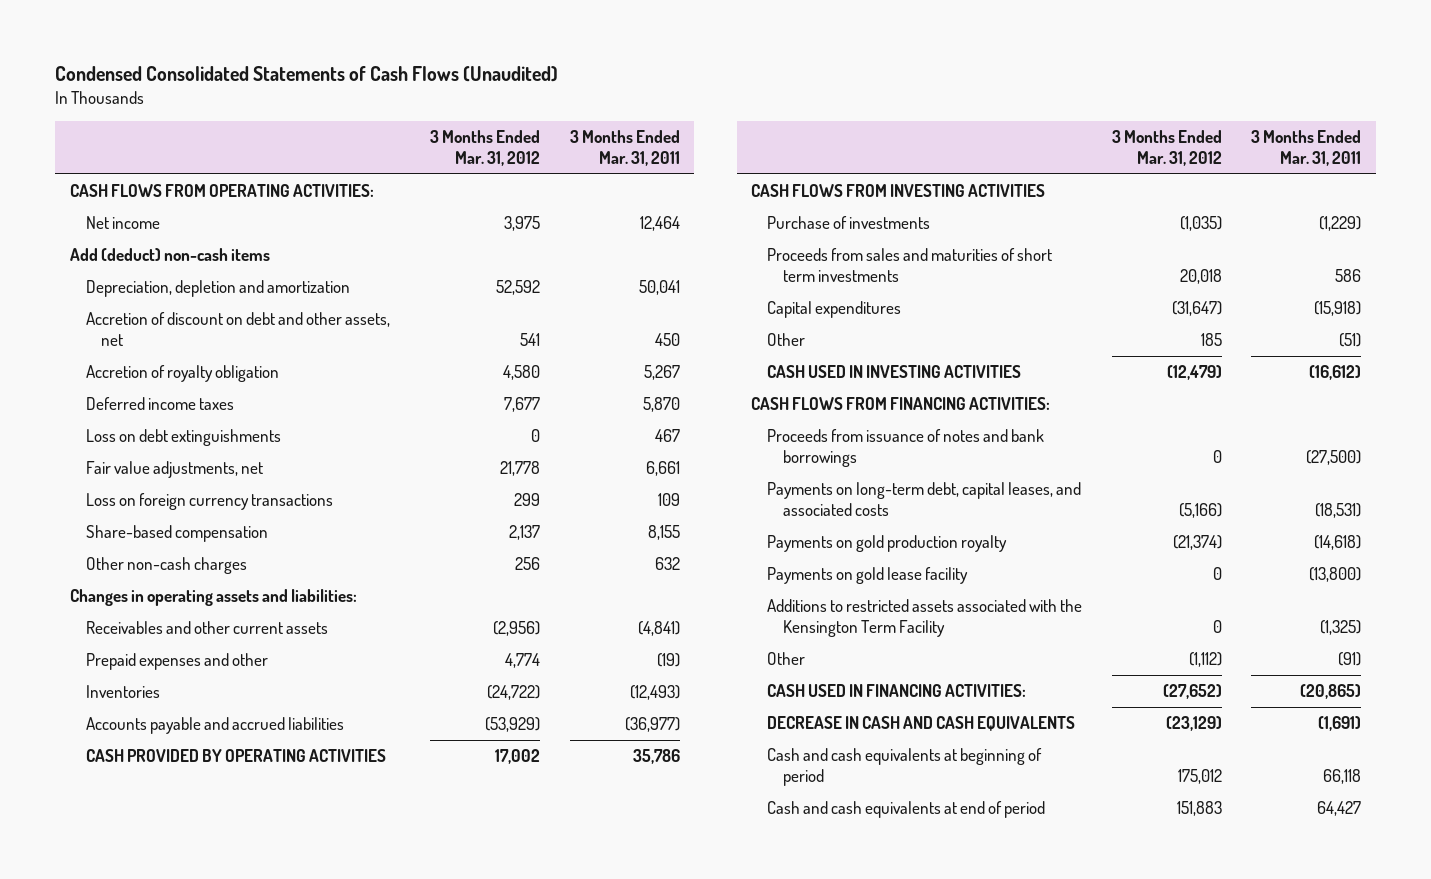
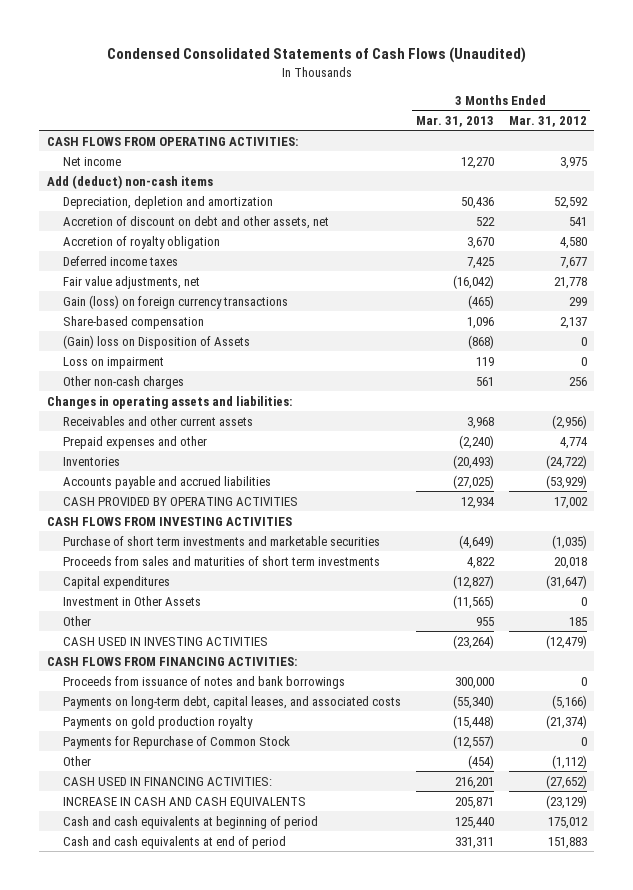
- | 3 Months Ended Mar. 31, 2012 | 3 Months Ended Mar. 31, 2011
+ | 3 Months Ended Mar. 31, 2013 | 3 Months Ended Mar. 31, 2012
- Loss on debt extinguishments | 0 | 467
- Loss on foreign currency transactions | 299 | 109
+ Gain (loss) on foreign currency transactions | (465) | 299
+ (Gain) loss on Disposition of Assets | (868) | 0
+ Loss on impairment | 119 | 0
- Purchase of investments | (1,035) | (1,229)
+ Purchase of short term investments and marketable securities | (4,649) | (1,035)
+ Investment in Other Assets | (11,565) | 0
- Payments on gold lease facility | 0 | (13,800)
- Additions to restricted assets associated with the Kensington Term Facility | 0 | (1,325)
+ Payments for Repurchase of Common Stock | (12,557) | 0
- DECREASE IN CASH AND CASH EQUIVALENTS | (23,129) | (1,691)
+ INCREASE IN CASH AND CASH EQUIVALENTS | 205,871 | (23,129)

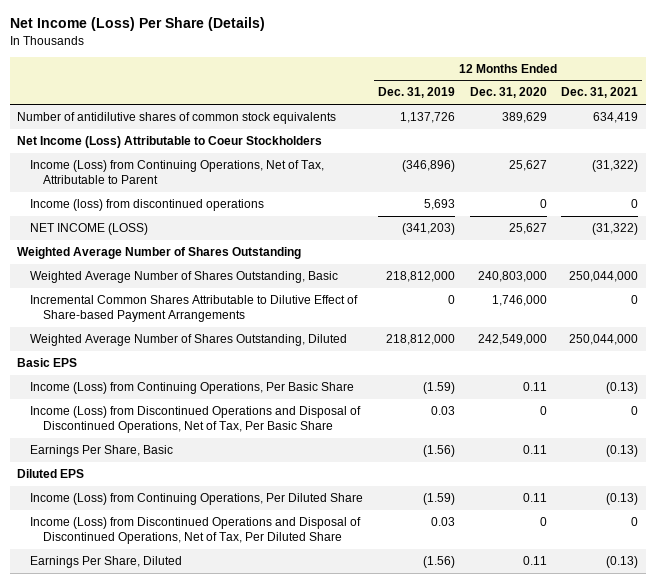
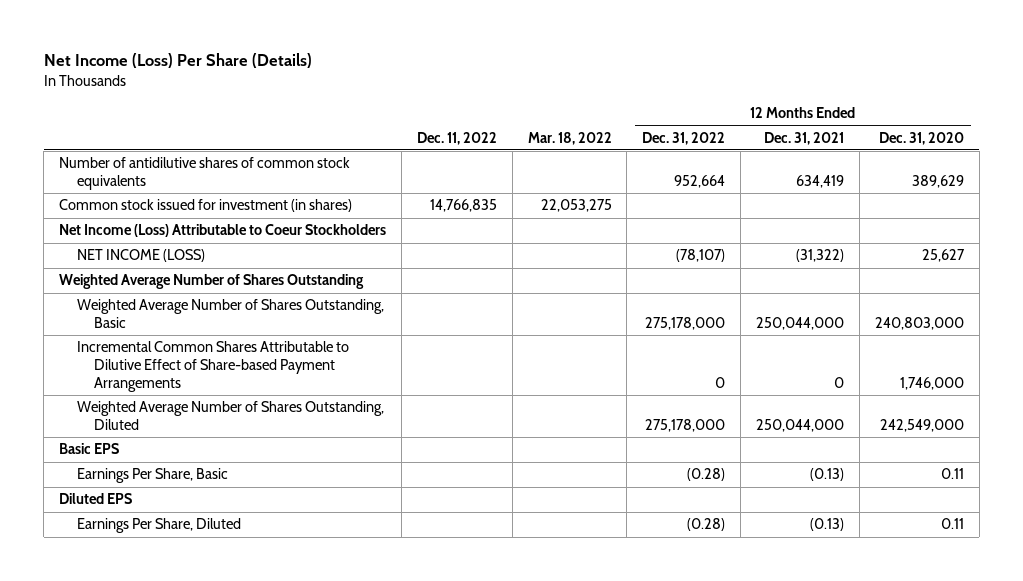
- | 12 Months Ended Dec. 31, 2019 | 12 Months Ended Dec. 31, 2020 | 12 Months Ended Dec. 31, 2021
+ | Dec. 11, 2022 | Mar. 18, 2022 | 12 Months Ended Dec. 31, 2022 | 12 Months Ended Dec. 31, 2021 | 12 Months Ended Dec. 31, 2020
+ Common stock issued for investment (in shares) | 14,766,835 | 22,053,275 | | |
- Income (Loss) from Continuing Operations, Net of Tax, Attributable to Parent | (346,896) | 25,627 | (31,322)
- Income (loss) from discontinued operations | 5,693 | 0 | 0
- Income (Loss) from Continuing Operations, Per Basic Share | (1.59) | 0.11 | (0.13)
- Income (Loss) from Discontinued Operations and Disposal of Discontinued Operations, Net of Tax, Per Basic Share | 0.03 | 0 | 0
- Income (Loss) from Continuing Operations, Per Diluted Share | (1.59) | 0.11 | (0.13)
- Income (Loss) from Discontinued Operations and Disposal of Discontinued Operations, Net of Tax, Per Diluted Share | 0.03 | 0 | 0

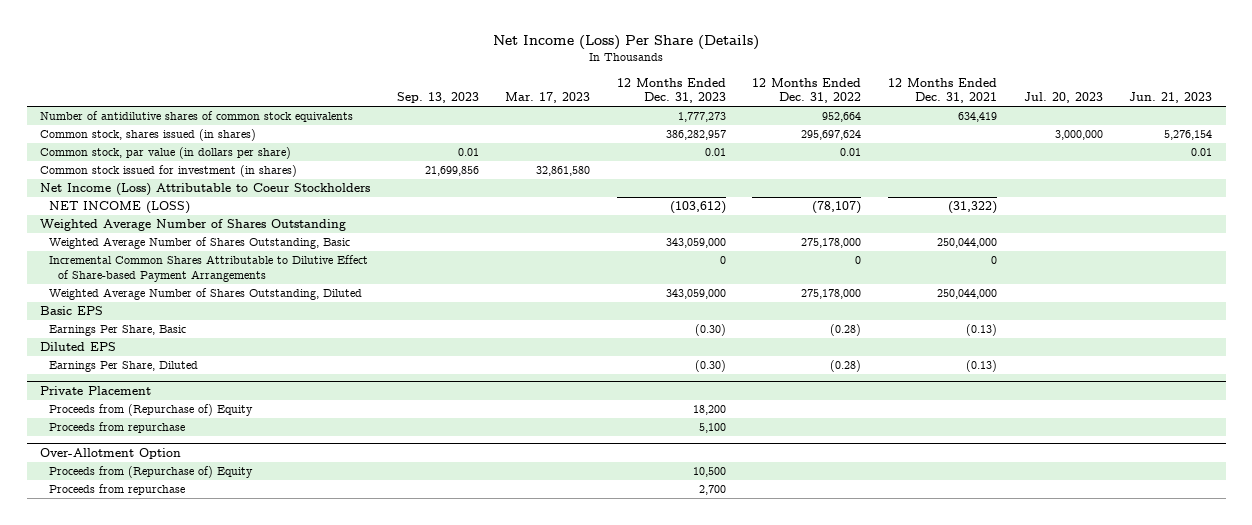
- | Dec. 11, 2022 | Mar. 18, 2022 | 12 Months Ended Dec. 31, 2022 | 12 Months Ended Dec. 31, 2021 | 12 Months Ended Dec. 31, 2020
+ | Sep. 13, 2023 | Mar. 17, 2023 | 12 Months Ended Dec. 31, 2023 | 12 Months Ended Dec. 31, 2022 | 12 Months Ended Dec. 31, 2021 | Jul. 20, 2023 | Jun. 21, 2023
+ Common stock, shares issued (in shares) | | | 386,282,957 | 295,697,624 | | 3,000,000 | 5,276,154
+ Common stock, par value (in dollars per share) | 0.01 | | 0.01 | 0.01 | | | 0.01
+ Private Placement
+ Proceeds from (Repurchase of) Equity | | | 18,200 | | | |
+ Proceeds from repurchase | | | 5,100 | | | |
+ Over-Allotment Option
+ Proceeds from (Repurchase of) Equity | | | 10,500 | | | |
+ Proceeds from repurchase | | | 2,700 | | | |

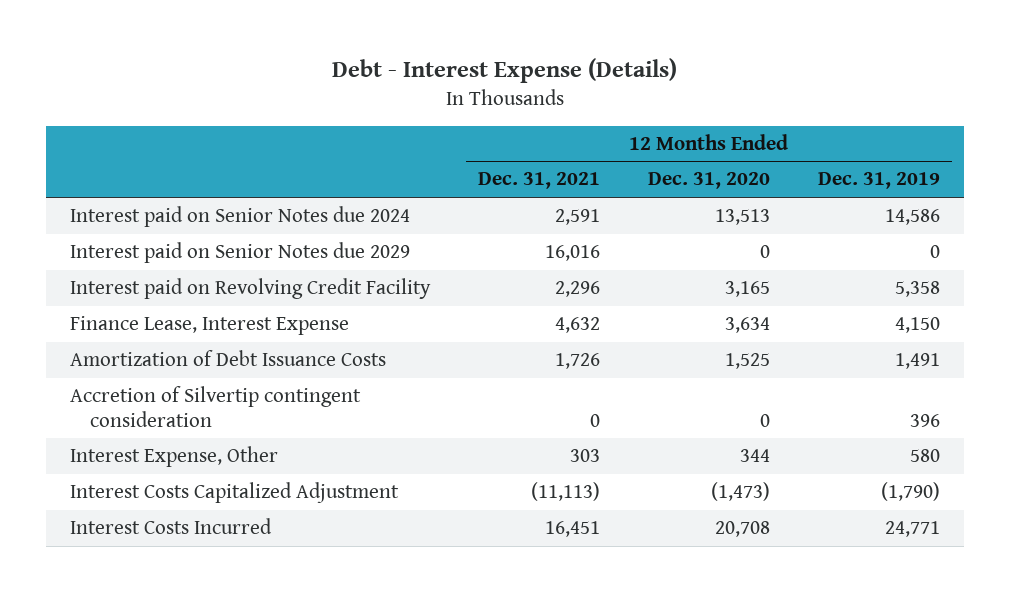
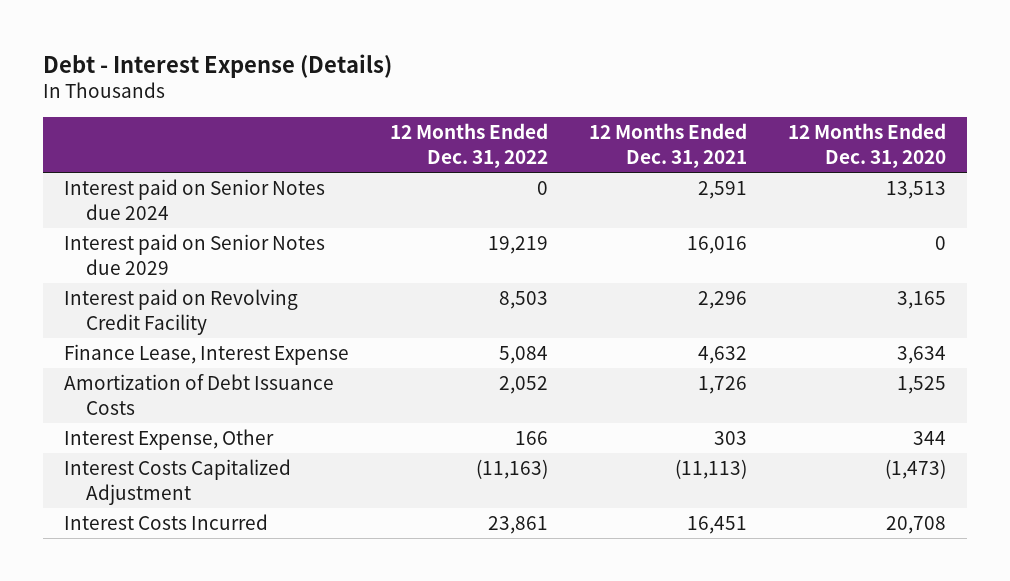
- | 12 Months Ended Dec. 31, 2021 | 12 Months Ended Dec. 31, 2020 | 12 Months Ended Dec. 31, 2019
+ | 12 Months Ended Dec. 31, 2022 | 12 Months Ended Dec. 31, 2021 | 12 Months Ended Dec. 31, 2020
- Accretion of Silvertip contingent consideration | 0 | 0 | 396

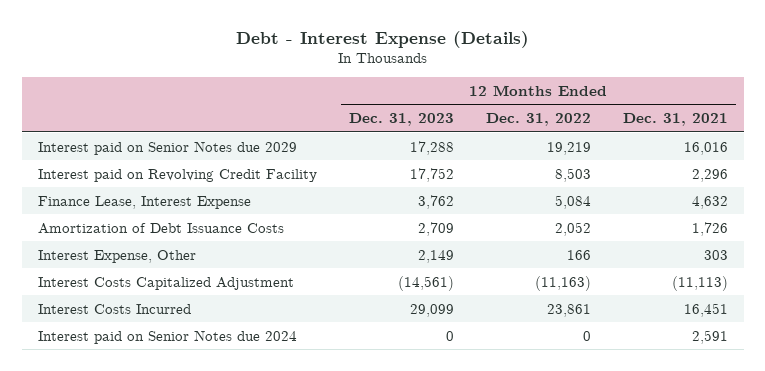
- | 12 Months Ended Dec. 31, 2022 | 12 Months Ended Dec. 31, 2021 | 12 Months Ended Dec. 31, 2020
+ | 12 Months Ended Dec. 31, 2023 | 12 Months Ended Dec. 31, 2022 | 12 Months Ended Dec. 31, 2021
moved down: Interest paid on Senior Notes due 2024 | 0 | 0 | 2,591

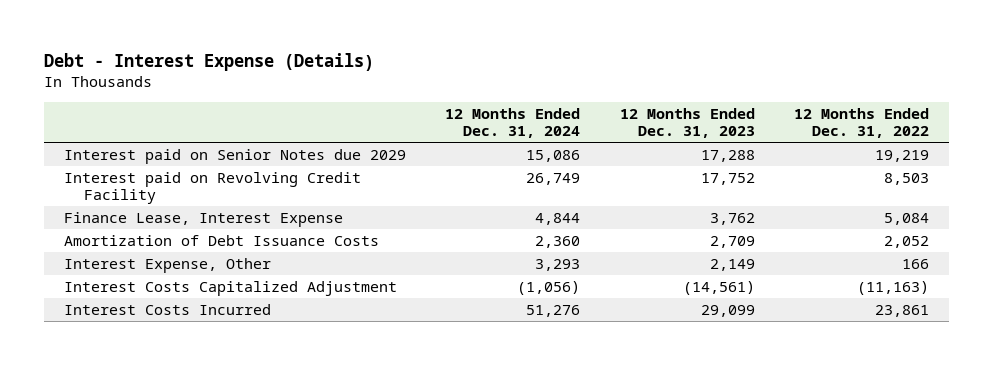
- | 12 Months Ended Dec. 31, 2023 | 12 Months Ended Dec. 31, 2022 | 12 Months Ended Dec. 31, 2021
+ | 12 Months Ended Dec. 31, 2024 | 12 Months Ended Dec. 31, 2023 | 12 Months Ended Dec. 31, 2022
- Interest paid on Senior Notes due 2024 | 0 | 0 | 2,591

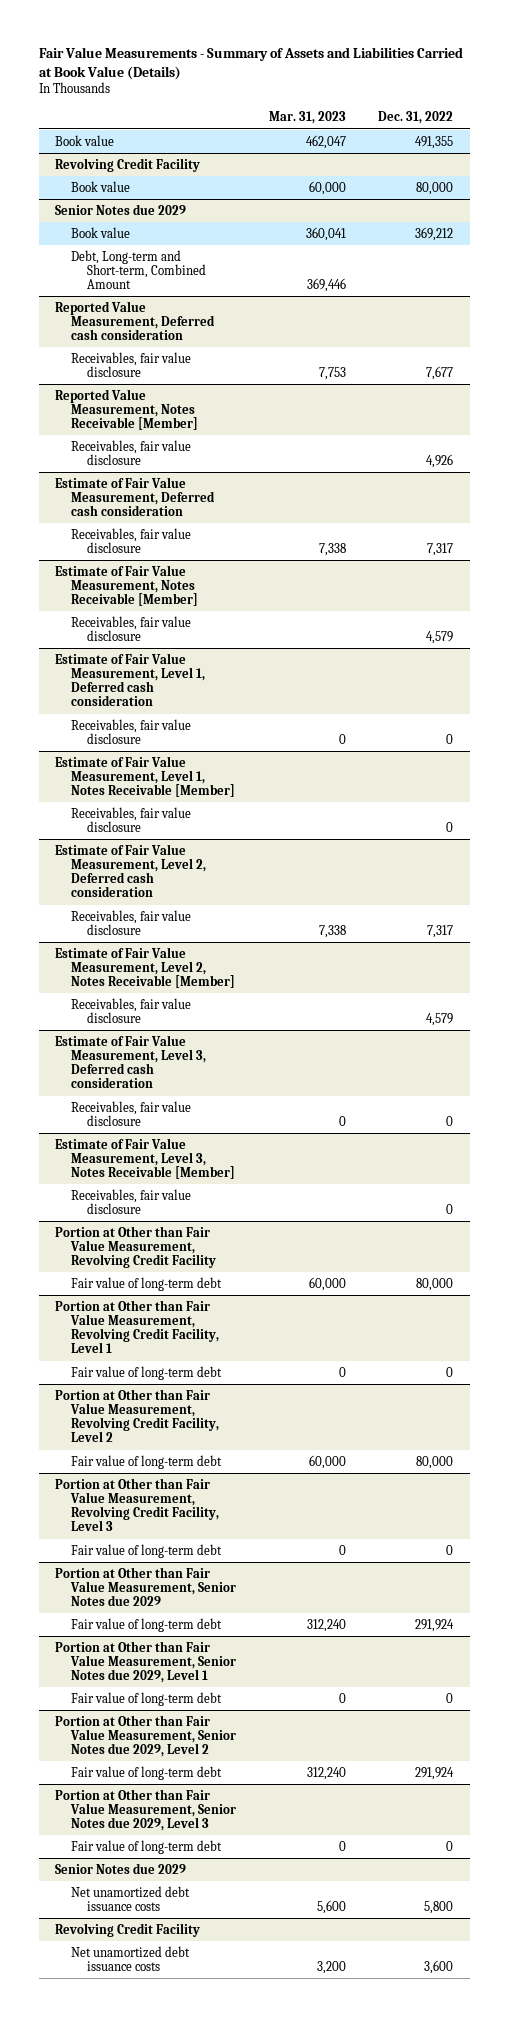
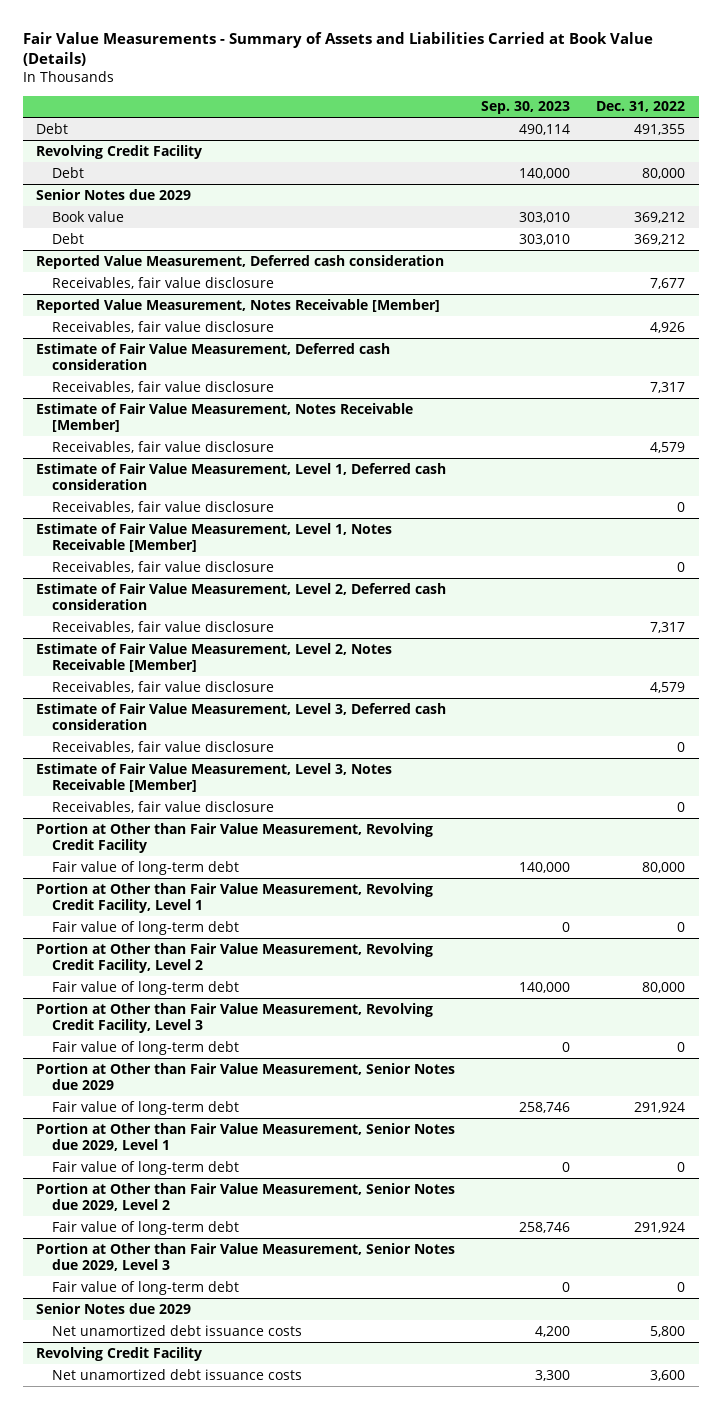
- | Mar. 31, 2023 | Dec. 31, 2022
+ | Sep. 30, 2023 | Dec. 31, 2022
- Book value | 462,047 | 491,355
+ Debt | 490,114 | 491,355
@ Revolving Credit Facility
- Book value | 60,000 | 80,000
+ Debt | 140,000 | 80,000
@ Senior Notes due 2029
- Debt, Long-term and Short-term, Combined Amount | 369,446 |
+ Debt | 303,010 | 369,212

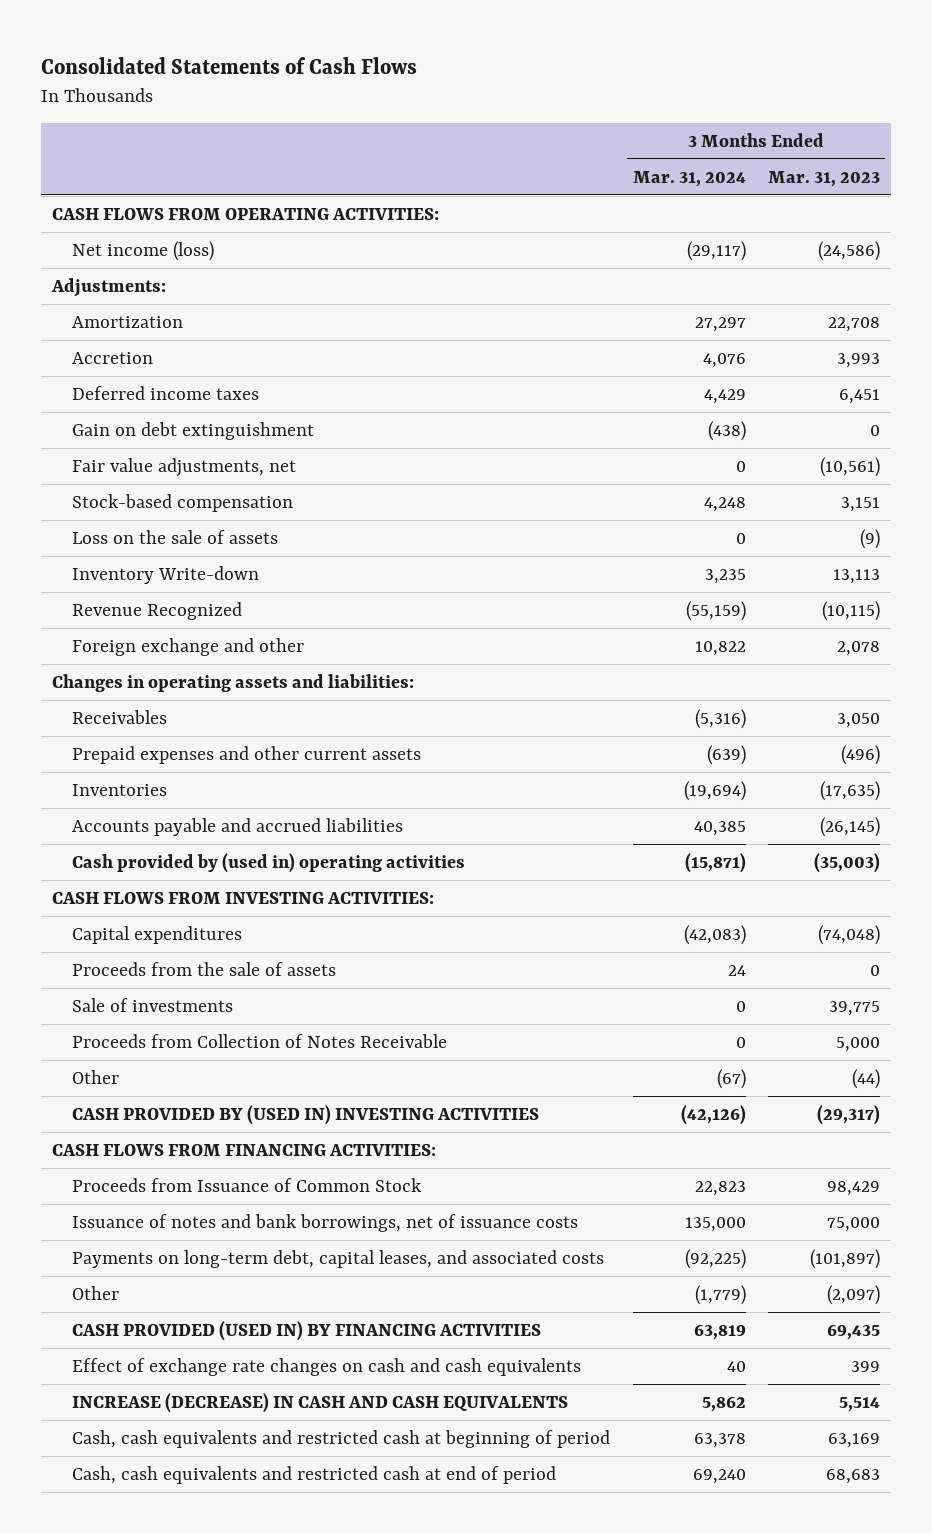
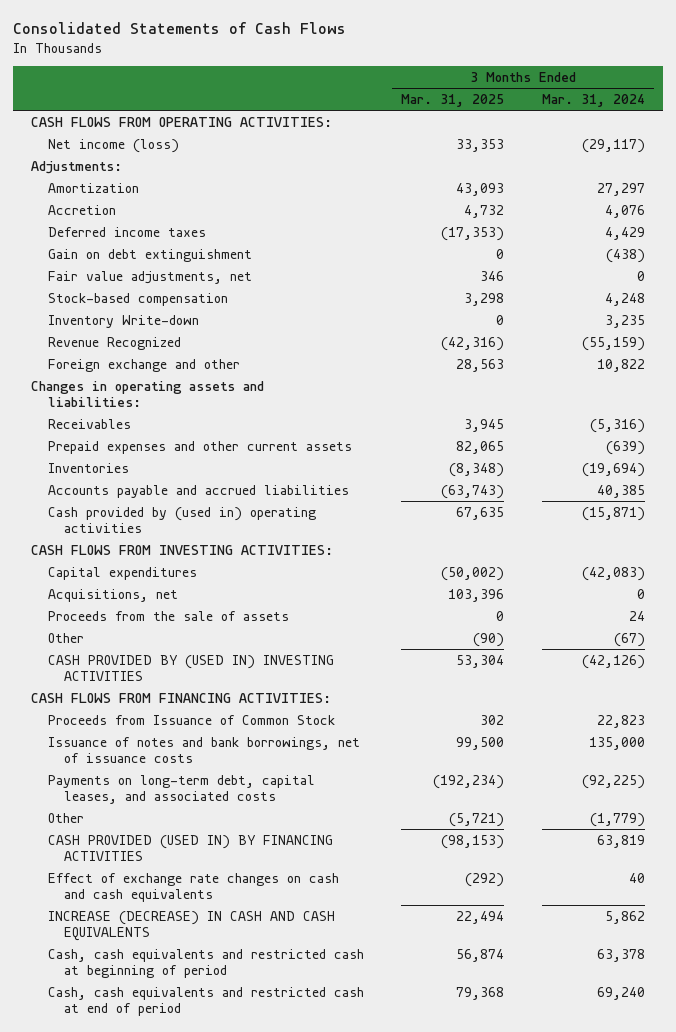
- | 3 Months Ended Mar. 31, 2024 | 3 Months Ended Mar. 31, 2023
+ | 3 Months Ended Mar. 31, 2025 | 3 Months Ended Mar. 31, 2024
- Loss on the sale of assets | 0 | (9)
+ Acquisitions, net | 103,396 | 0
- Sale of investments | 0 | 39,775
- Proceeds from Collection of Notes Receivable | 0 | 5,000

